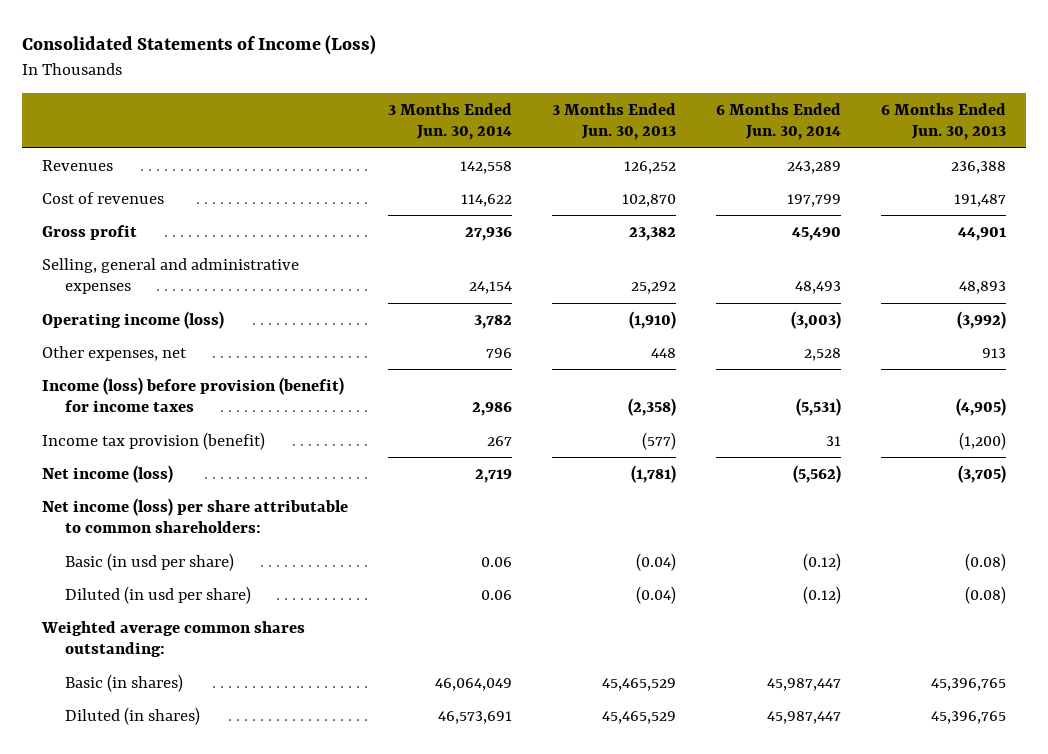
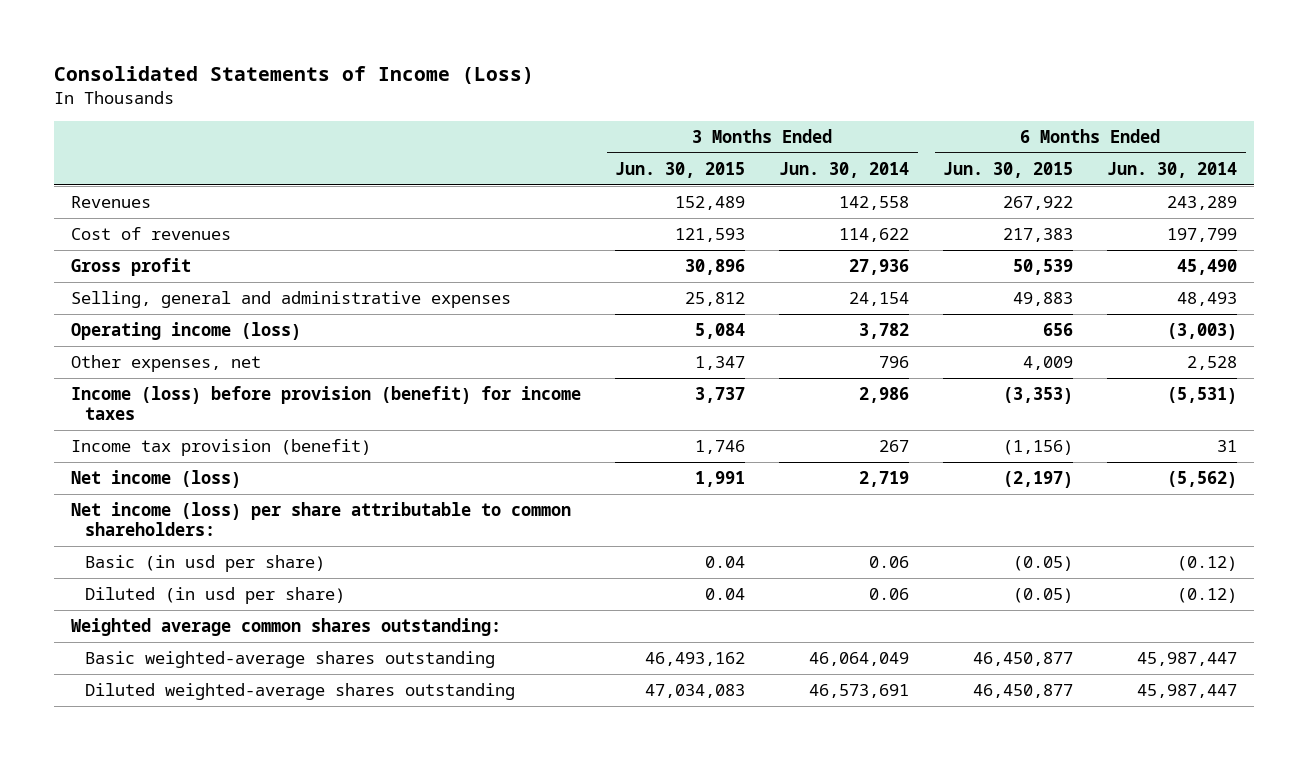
- | 3 Months Ended Jun. 30, 2014 | 3 Months Ended Jun. 30, 2013 | 6 Months Ended Jun. 30, 2014 | 6 Months Ended Jun. 30, 2013
+ | 3 Months Ended Jun. 30, 2015 | 3 Months Ended Jun. 30, 2014 | 6 Months Ended Jun. 30, 2015 | 6 Months Ended Jun. 30, 2014
- Basic (in shares) | 46,064,049 | 45,465,529 | 45,987,447 | 45,396,765
- Diluted (in shares) | 46,573,691 | 45,465,529 | 45,987,447 | 45,396,765
+ Basic weighted-average shares outstanding | 46,493,162 | 46,064,049 | 46,450,877 | 45,987,447
+ Diluted weighted-average shares outstanding | 47,034,083 | 46,573,691 | 46,450,877 | 45,987,447

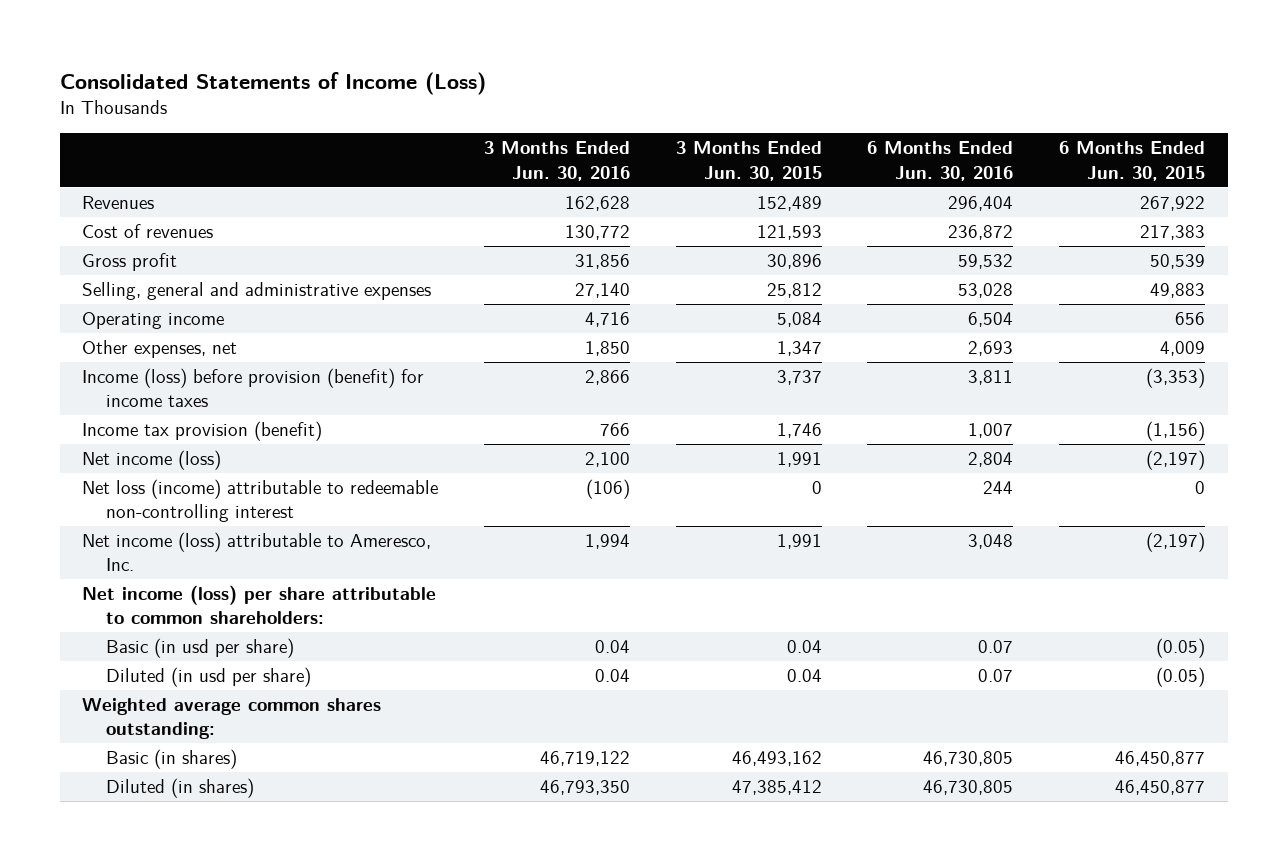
- | 3 Months Ended Jun. 30, 2015 | 3 Months Ended Jun. 30, 2014 | 6 Months Ended Jun. 30, 2015 | 6 Months Ended Jun. 30, 2014
+ | 3 Months Ended Jun. 30, 2016 | 3 Months Ended Jun. 30, 2015 | 6 Months Ended Jun. 30, 2016 | 6 Months Ended Jun. 30, 2015
- Operating income (loss) | 5,084 | 3,782 | 656 | (3,003)
+ Operating income | 4,716 | 5,084 | 6,504 | 656
+ Net loss (income) attributable to redeemable non-controlling interest | (106) | 0 | 244 | 0
+ Net income (loss) attributable to Ameresco, Inc. | 1,994 | 1,991 | 3,048 | (2,197)
- Basic weighted-average shares outstanding | 46,493,162 | 46,064,049 | 46,450,877 | 45,987,447
- Diluted weighted-average shares outstanding | 47,034,083 | 46,573,691 | 46,450,877 | 45,987,447
+ Basic (in shares) | 46,719,122 | 46,493,162 | 46,730,805 | 46,450,877
+ Diluted (in shares) | 46,793,350 | 47,385,412 | 46,730,805 | 46,450,877

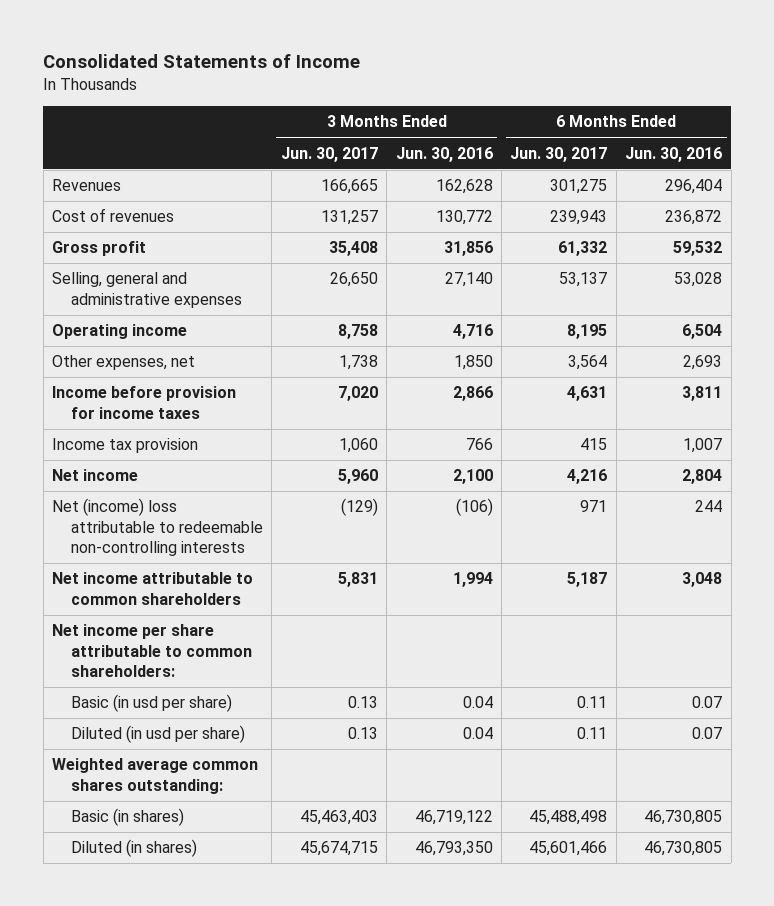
- Consolidated Statements of Income (Loss)
+ Consolidated Statements of Income
- | 3 Months Ended Jun. 30, 2016 | 3 Months Ended Jun. 30, 2015 | 6 Months Ended Jun. 30, 2016 | 6 Months Ended Jun. 30, 2015
+ | 3 Months Ended Jun. 30, 2017 | 3 Months Ended Jun. 30, 2016 | 6 Months Ended Jun. 30, 2017 | 6 Months Ended Jun. 30, 2016
- Income (loss) before provision (benefit) for income taxes | 2,866 | 3,737 | 3,811 | (3,353)
- Income tax provision (benefit) | 766 | 1,746 | 1,007 | (1,156)
- Net income (loss) | 2,100 | 1,991 | 2,804 | (2,197)
- Net loss (income) attributable to redeemable non-controlling interest | (106) | 0 | 244 | 0
- Net income (loss) attributable to Ameresco, Inc. | 1,994 | 1,991 | 3,048 | (2,197)
- Net income (loss) per share attributable to common shareholders:
+ Income before provision for income taxes | 7,020 | 2,866 | 4,631 | 3,811
+ Income tax provision | 1,060 | 766 | 415 | 1,007
+ Net income | 5,960 | 2,100 | 4,216 | 2,804
+ Net (income) loss attributable to redeemable non-controlling interests | (129) | (106) | 971 | 244
+ Net income attributable to common shareholders | 5,831 | 1,994 | 5,187 | 3,048
+ Net income per share attributable to common shareholders:

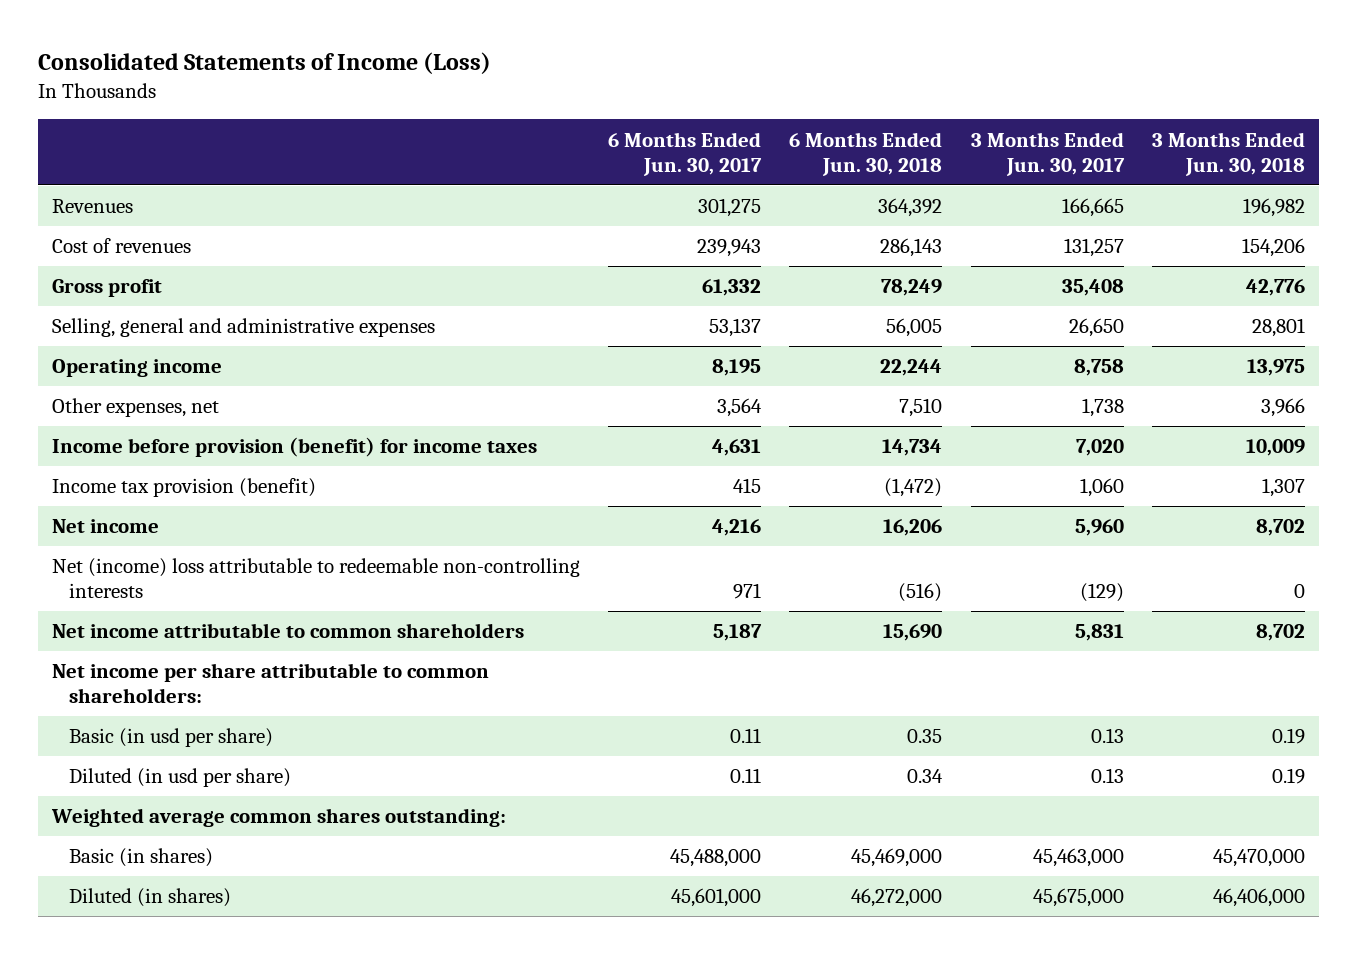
- Consolidated Statements of Income
+ Consolidated Statements of Income (Loss)
- | 3 Months Ended Jun. 30, 2017 | 3 Months Ended Jun. 30, 2016 | 6 Months Ended Jun. 30, 2017 | 6 Months Ended Jun. 30, 2016
+ | 6 Months Ended Jun. 30, 2017 | 6 Months Ended Jun. 30, 2018 | 3 Months Ended Jun. 30, 2017 | 3 Months Ended Jun. 30, 2018
- Income before provision for income taxes | 7,020 | 2,866 | 4,631 | 3,811
- Income tax provision | 1,060 | 766 | 415 | 1,007
+ Income before provision (benefit) for income taxes | 4,631 | 14,734 | 7,020 | 10,009
+ Income tax provision (benefit) | 415 | (1,472) | 1,060 | 1,307
- Basic (in shares) | 45,463,403 | 46,719,122 | 45,488,498 | 46,730,805
- Diluted (in shares) | 45,674,715 | 46,793,350 | 45,601,466 | 46,730,805
+ Basic (in shares) | 45,488,000 | 45,469,000 | 45,463,000 | 45,470,000
+ Diluted (in shares) | 45,601,000 | 46,272,000 | 45,675,000 | 46,406,000

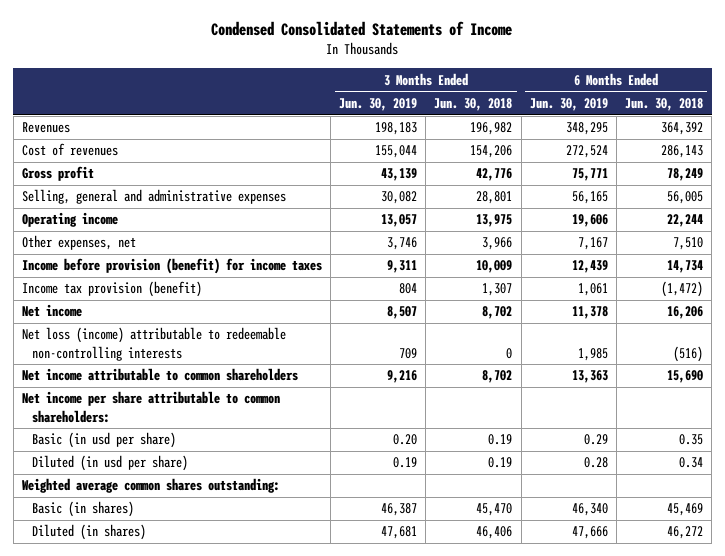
- Consolidated Statements of Income (Loss)
+ Condensed Consolidated Statements of Income
- | 6 Months Ended Jun. 30, 2017 | 6 Months Ended Jun. 30, 2018 | 3 Months Ended Jun. 30, 2017 | 3 Months Ended Jun. 30, 2018
+ | 3 Months Ended Jun. 30, 2019 | 3 Months Ended Jun. 30, 2018 | 6 Months Ended Jun. 30, 2019 | 6 Months Ended Jun. 30, 2018
- Net (income) loss attributable to redeemable non-controlling interests | 971 | (516) | (129) | 0
+ Net loss (income) attributable to redeemable non-controlling interests | 709 | 0 | 1,985 | (516)
- Basic (in shares) | 45,488,000 | 45,469,000 | 45,463,000 | 45,470,000
- Diluted (in shares) | 45,601,000 | 46,272,000 | 45,675,000 | 46,406,000
+ Basic (in shares) | 46,387 | 45,470 | 46,340 | 45,469
+ Diluted (in shares) | 47,681 | 46,406 | 47,666 | 46,272

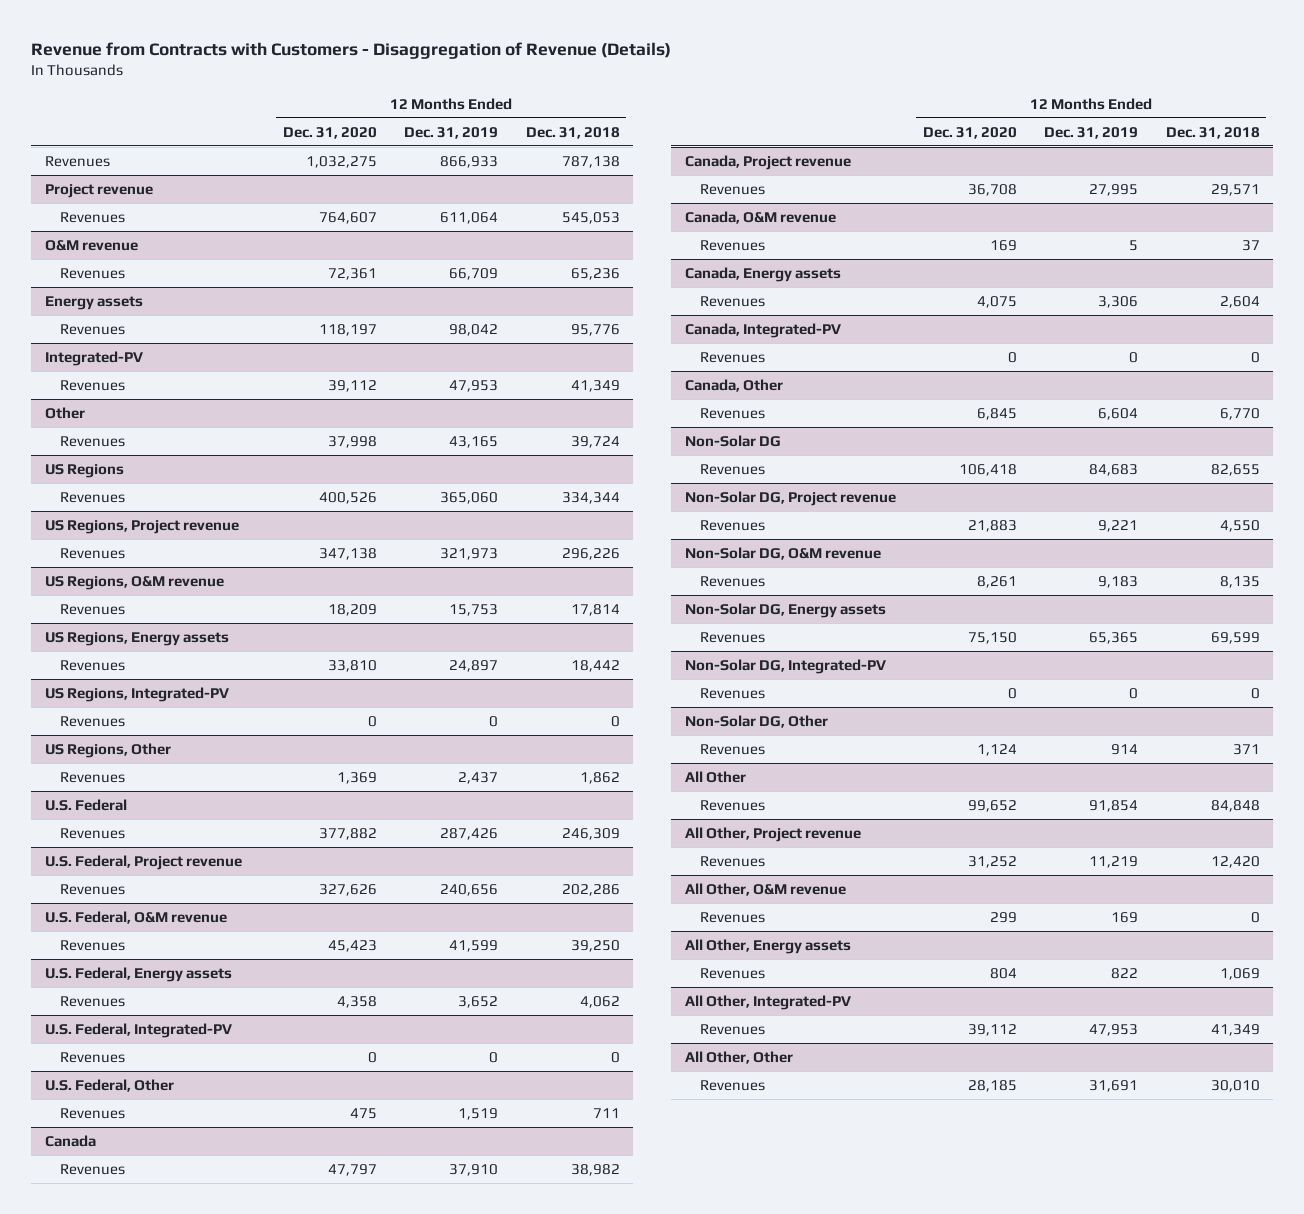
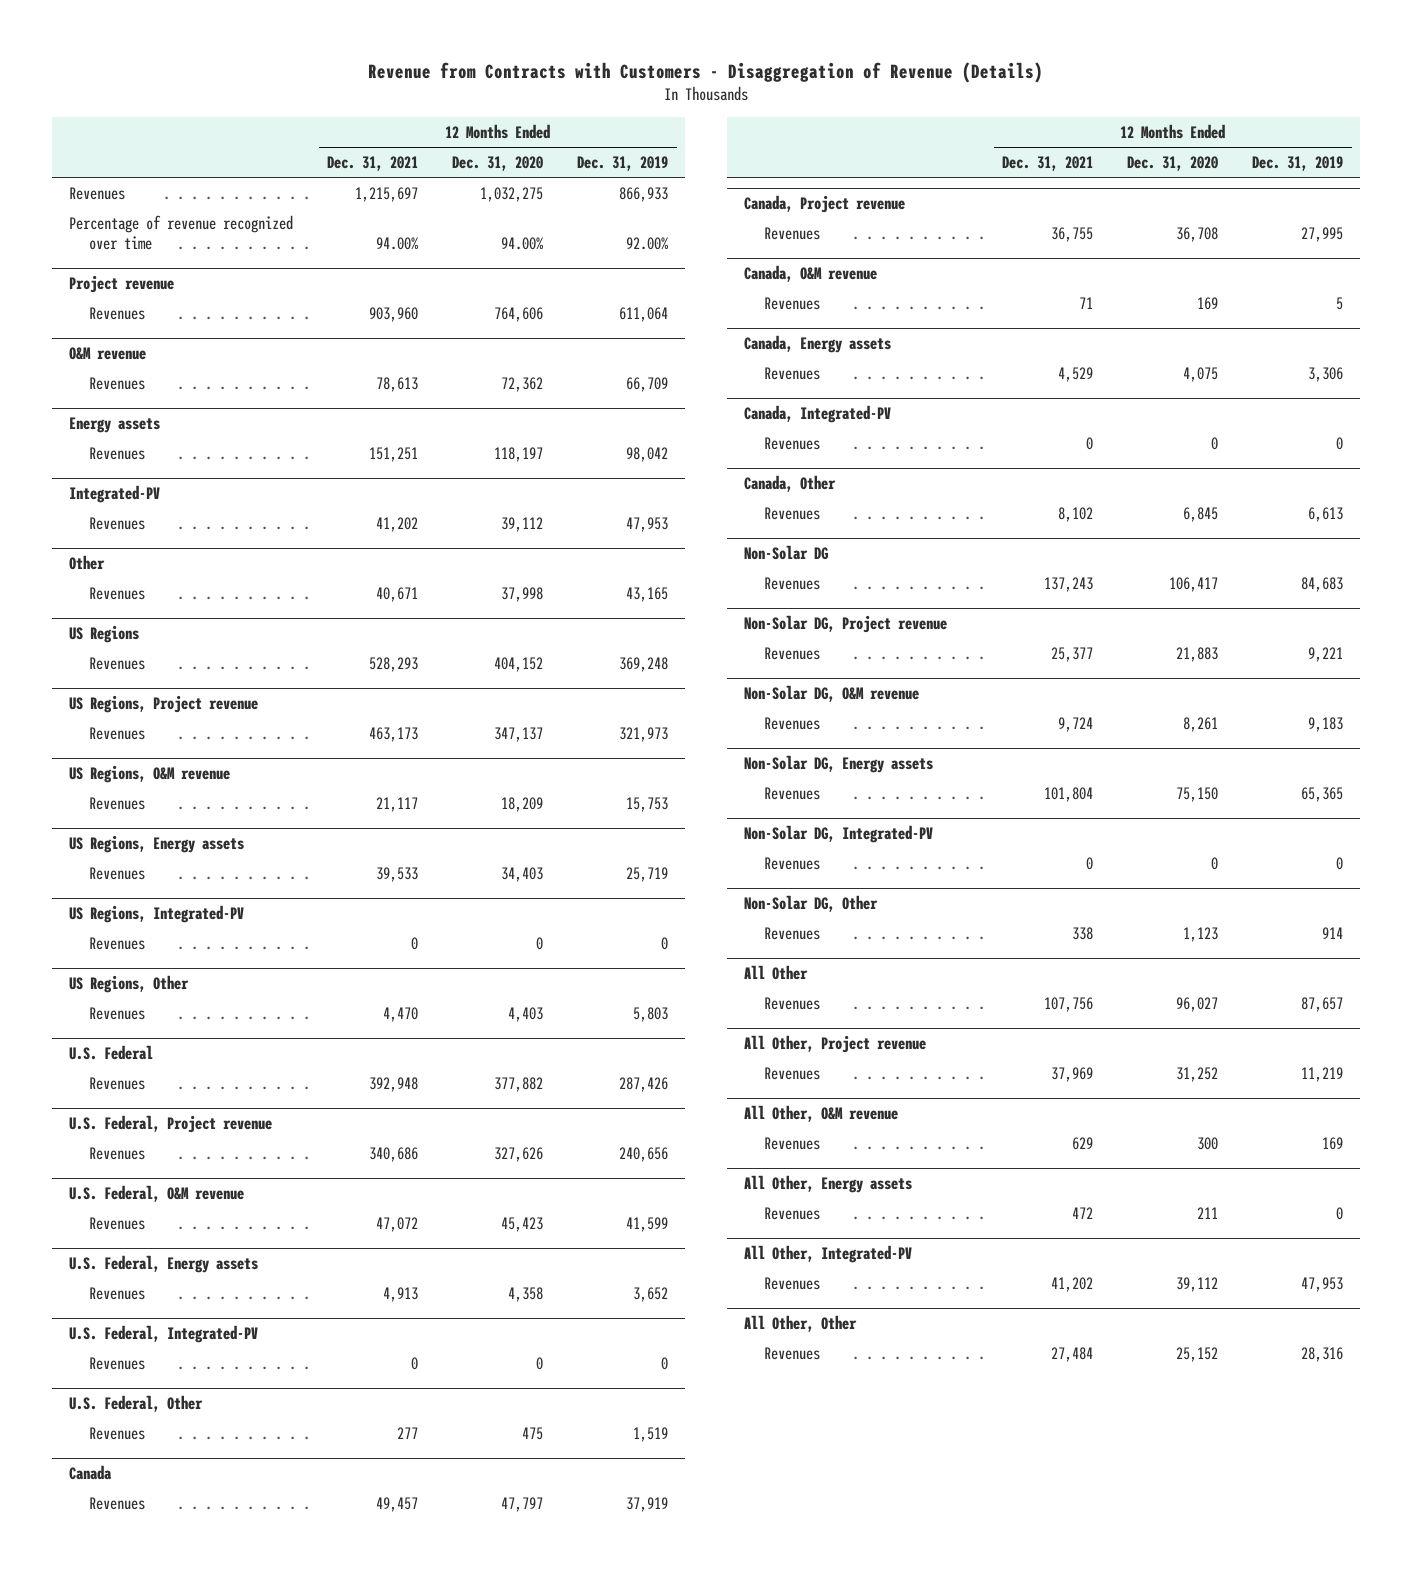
- | 12 Months Ended Dec. 31, 2020 | 12 Months Ended Dec. 31, 2019 | 12 Months Ended Dec. 31, 2018
+ | 12 Months Ended Dec. 31, 2021 | 12 Months Ended Dec. 31, 2020 | 12 Months Ended Dec. 31, 2019
+ Percentage of revenue recognized over time | 94.00% | 94.00% | 92.00%
@ Project revenue
- Revenues | 764,607 | 611,064 | 545,053
+ Revenues | 903,960 | 764,606 | 611,064
@ O&M revenue
- Revenues | 72,361 | 66,709 | 65,236
+ Revenues | 78,613 | 72,362 | 66,709
@ US Regions
- Revenues | 400,526 | 365,060 | 334,344
+ Revenues | 528,293 | 404,152 | 369,248
@ US Regions, Project revenue
- Revenues | 347,138 | 321,973 | 296,226
+ Revenues | 463,173 | 347,137 | 321,973
@ US Regions, Energy assets
- Revenues | 33,810 | 24,897 | 18,442
+ Revenues | 39,533 | 34,403 | 25,719
@ US Regions, Other
- Revenues | 1,369 | 2,437 | 1,862
+ Revenues | 4,470 | 4,403 | 5,803
@ Canada
- Revenues | 47,797 | 37,910 | 38,982
+ Revenues | 49,457 | 47,797 | 37,919
@ Canada, Other
- Revenues | 6,845 | 6,604 | 6,770
+ Revenues | 8,102 | 6,845 | 6,613
@ Non-Solar DG
- Revenues | 106,418 | 84,683 | 82,655
+ Revenues | 137,243 | 106,417 | 84,683
@ Non-Solar DG, Other
- Revenues | 1,124 | 914 | 371
+ Revenues | 338 | 1,123 | 914
@ All Other
- Revenues | 99,652 | 91,854 | 84,848
+ Revenues | 107,756 | 96,027 | 87,657
@ All Other, O&M revenue
- Revenues | 299 | 169 | 0
+ Revenues | 629 | 300 | 169
@ All Other, Energy assets
- Revenues | 804 | 822 | 1,069
+ Revenues | 472 | 211 | 0
@ All Other, Other
- Revenues | 28,185 | 31,691 | 30,010
+ Revenues | 27,484 | 25,152 | 28,316

